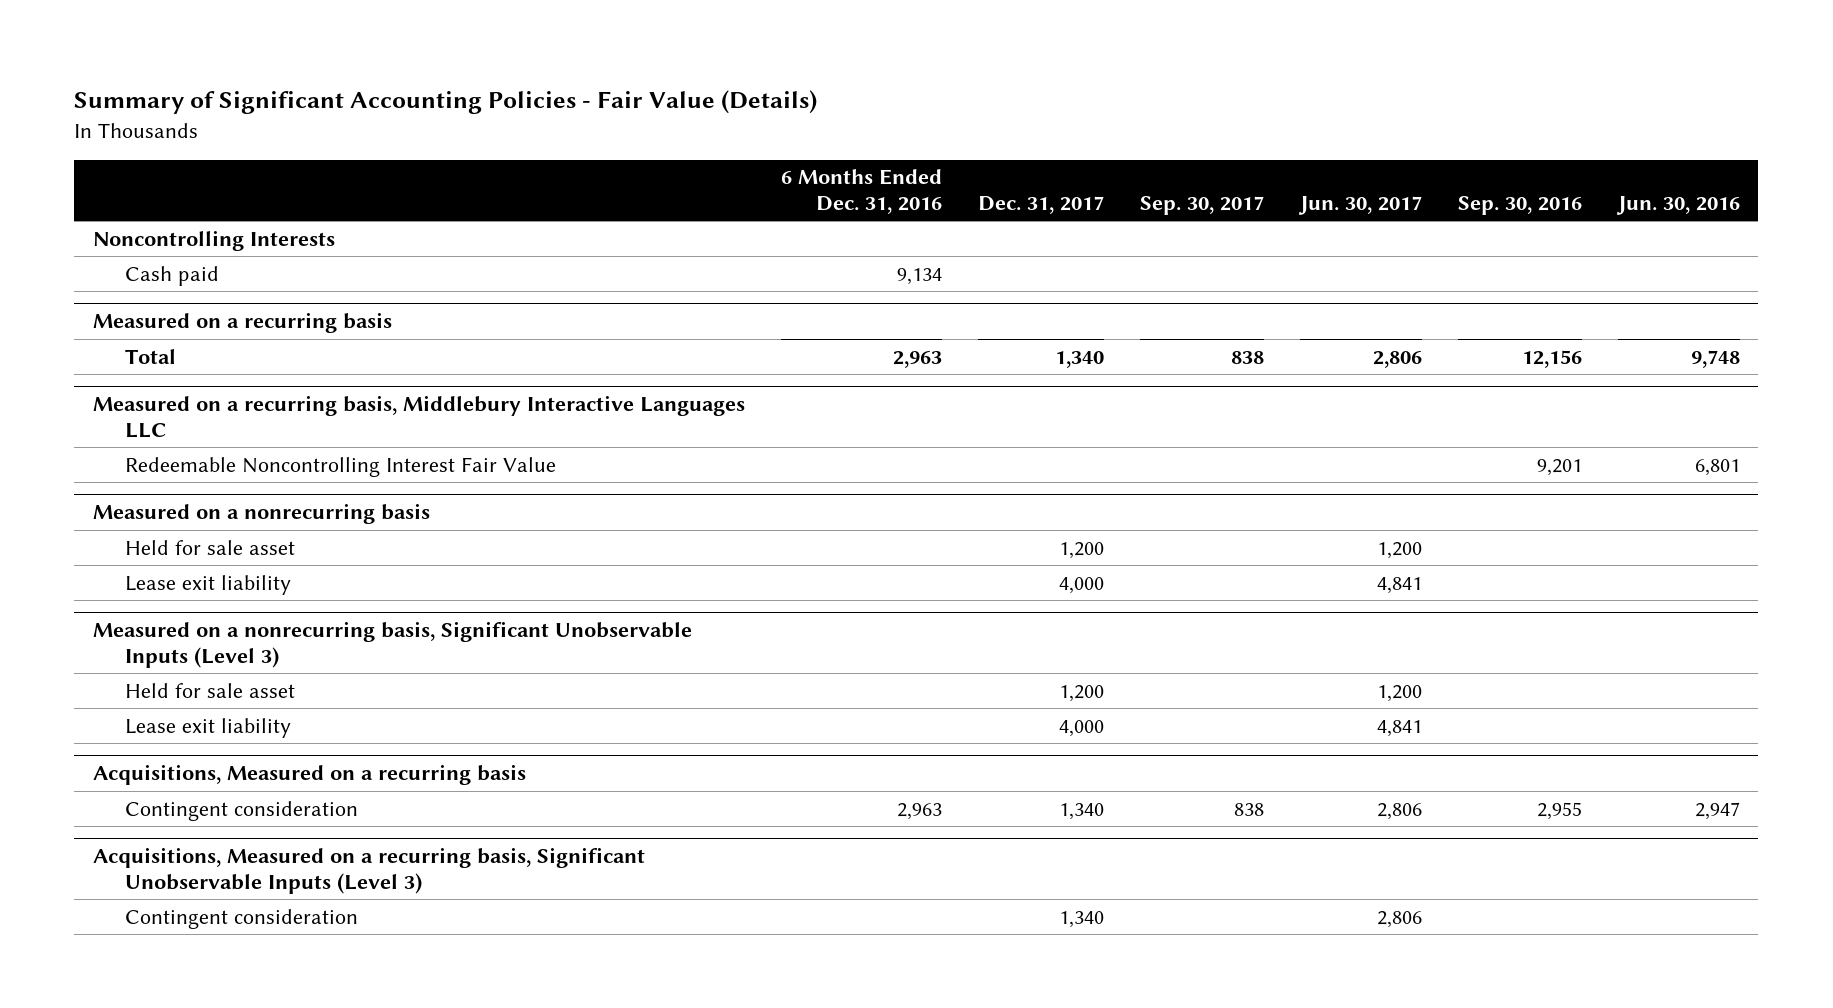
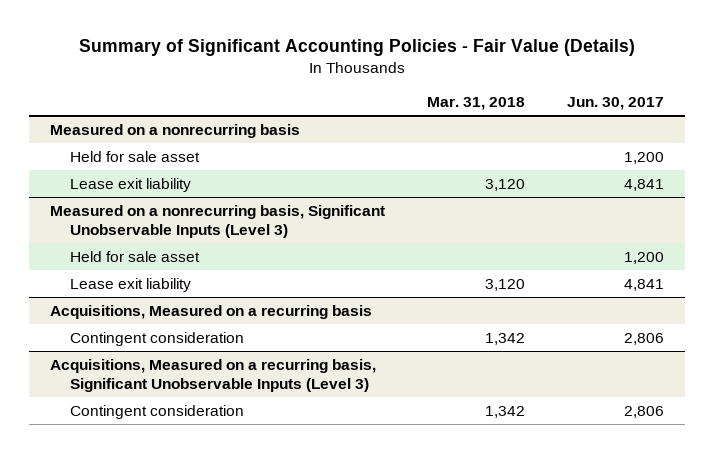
- | 6 Months Ended Dec. 31, 2016 | Dec. 31, 2017 | Sep. 30, 2017 | Jun. 30, 2017 | Sep. 30, 2016 | Jun. 30, 2016
+ | Mar. 31, 2018 | Jun. 30, 2017
- Noncontrolling Interests
- Cash paid | 9,134 | | | | |
- Measured on a recurring basis
- Total | 2,963 | 1,340 | 838 | 2,806 | 12,156 | 9,748
- Measured on a recurring basis, Middlebury Interactive Languages LLC
- Redeemable Noncontrolling Interest Fair Value | | | | | 9,201 | 6,801

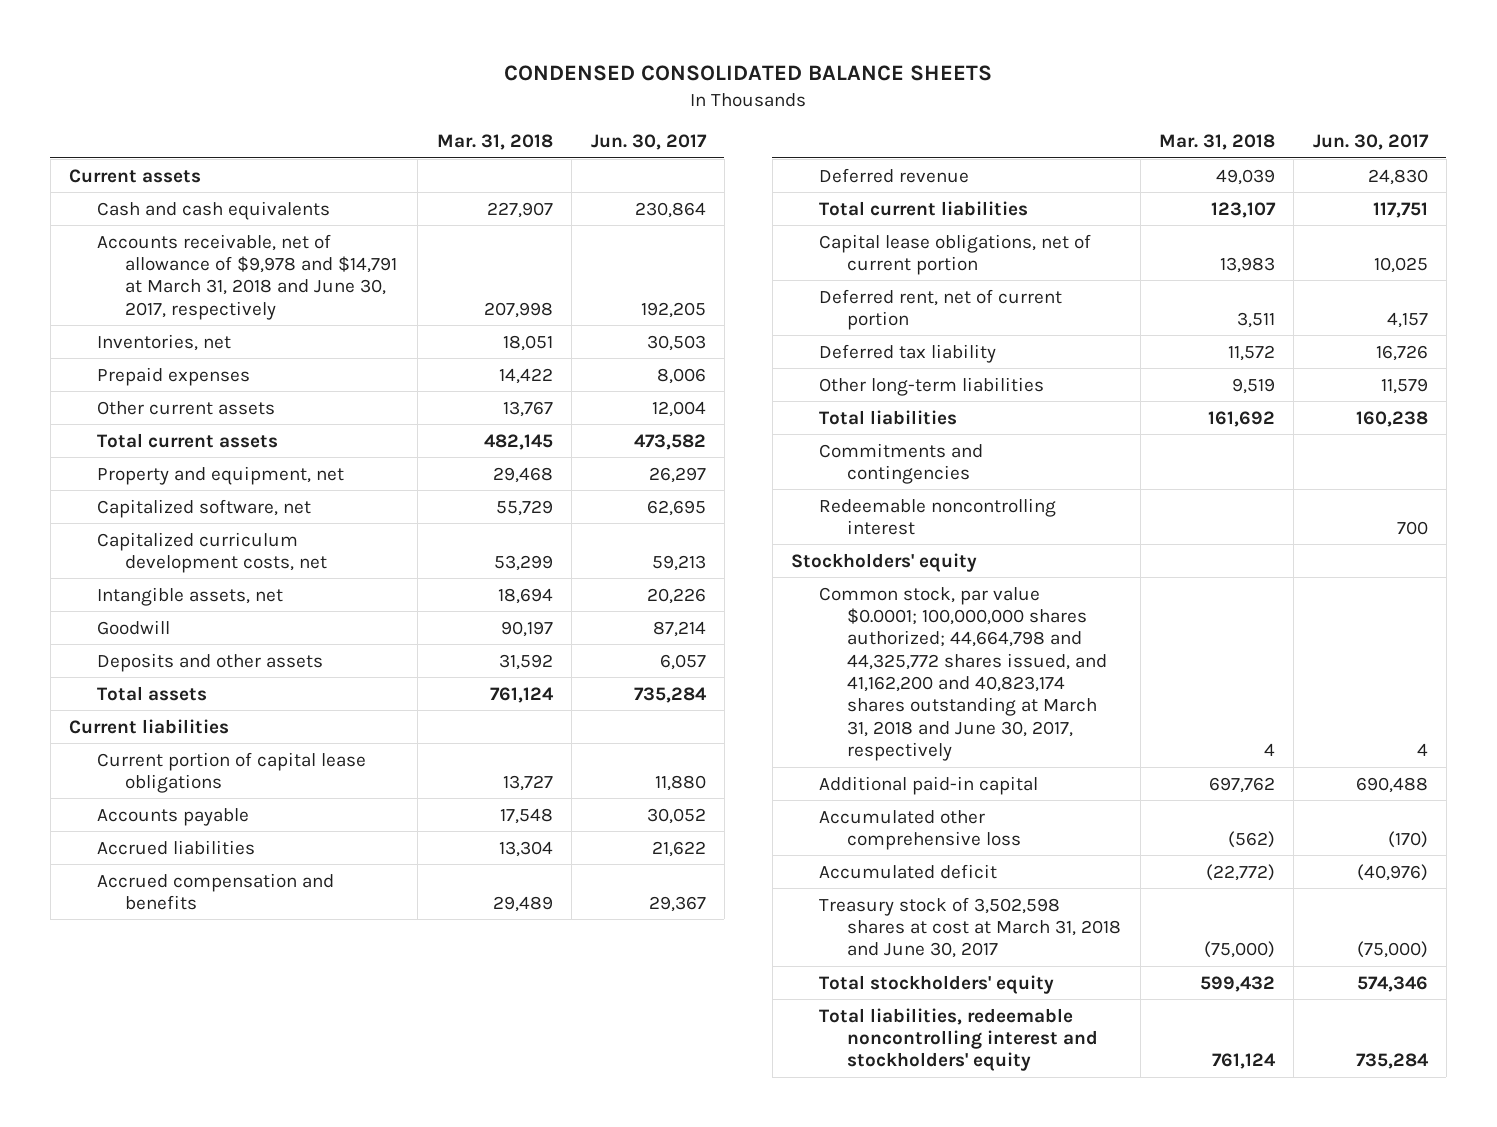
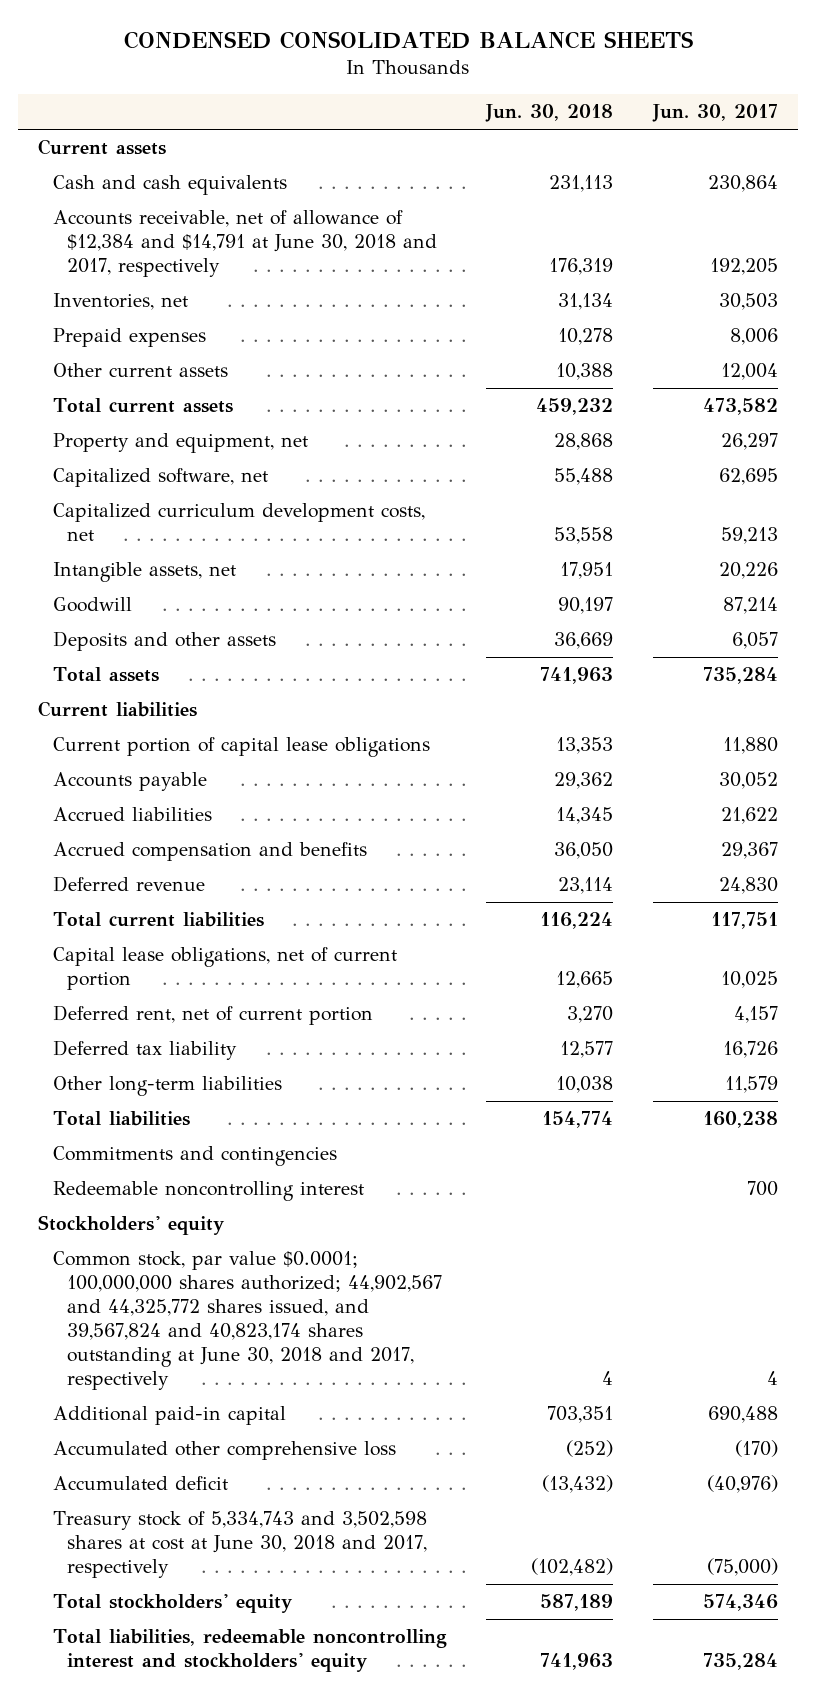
- | Mar. 31, 2018 | Jun. 30, 2017
+ | Jun. 30, 2018 | Jun. 30, 2017
- Accounts receivable, net of allowance of $9,978 and $14,791 at March 31, 2018 and June 30, 2017, respectively | 207,998 | 192,205
+ Accounts receivable, net of allowance of $12,384 and $14,791 at June 30, 2018 and 2017, respectively | 176,319 | 192,205
- Common stock, par value $0.0001; 100,000,000 shares authorized; 44,664,798 and 44,325,772 shares issued, and 41,162,200 and 40,823,174 shares outstanding at March 31, 2018 and June 30, 2017, respectively | 4 | 4
+ Common stock, par value $0.0001; 100,000,000 shares authorized; 44,902,567 and 44,325,772 shares issued, and 39,567,824 and 40,823,174 shares outstanding at June 30, 2018 and 2017, respectively | 4 | 4
- Treasury stock of 3,502,598 shares at cost at March 31, 2018 and June 30, 2017 | (75,000) | (75,000)
+ Treasury stock of 5,334,743 and 3,502,598 shares at cost at June 30, 2018 and 2017, respectively | (102,482) | (75,000)

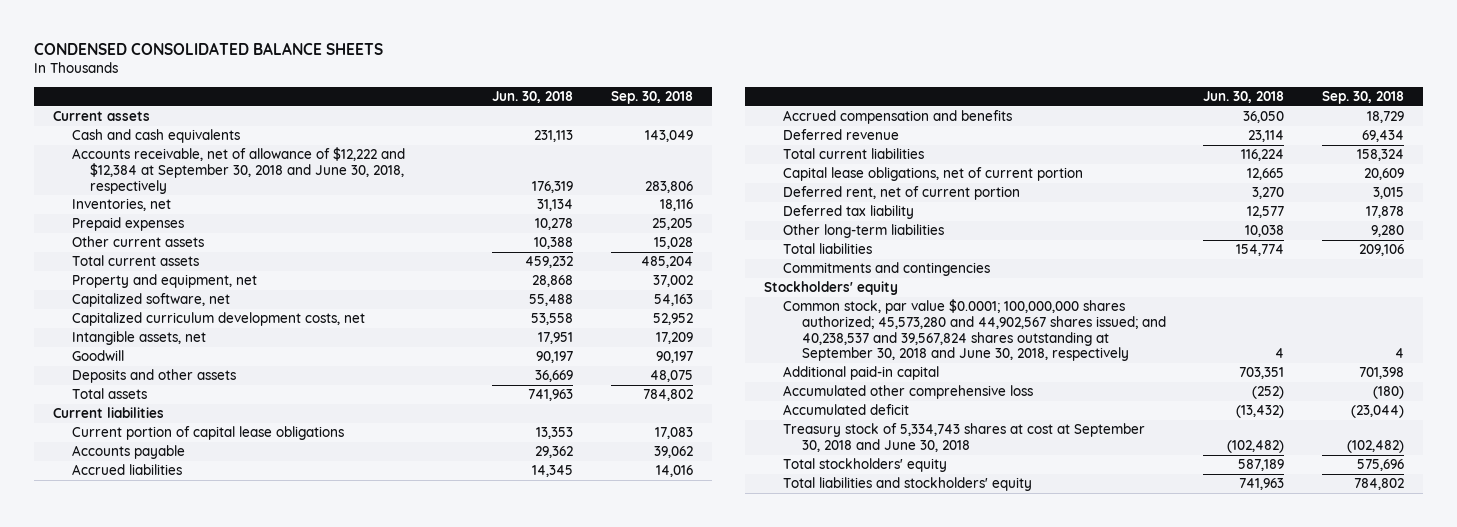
- | Jun. 30, 2018 | Jun. 30, 2017
+ | Jun. 30, 2018 | Sep. 30, 2018
- Accounts receivable, net of allowance of $12,384 and $14,791 at June 30, 2018 and 2017, respectively | 176,319 | 192,205
+ Accounts receivable, net of allowance of $12,222 and $12,384 at September 30, 2018 and June 30, 2018, respectively | 176,319 | 283,806
- Redeemable noncontrolling interest | | 700
- Common stock, par value $0.0001; 100,000,000 shares authorized; 44,902,567 and 44,325,772 shares issued, and 39,567,824 and 40,823,174 shares outstanding at June 30, 2018 and 2017, respectively | 4 | 4
+ Common stock, par value $0.0001; 100,000,000 shares authorized; 45,573,280 and 44,902,567 shares issued; and 40,238,537 and 39,567,824 shares outstanding at September 30, 2018 and June 30, 2018, respectively | 4 | 4
- Treasury stock of 5,334,743 and 3,502,598 shares at cost at June 30, 2018 and 2017, respectively | (102,482) | (75,000)
+ Treasury stock of 5,334,743 shares at cost at September 30, 2018 and June 30, 2018 | (102,482) | (102,482)
- Total liabilities, redeemable noncontrolling interest and stockholders' equity | 741,963 | 735,284
+ Total liabilities and stockholders' equity | 741,963 | 784,802

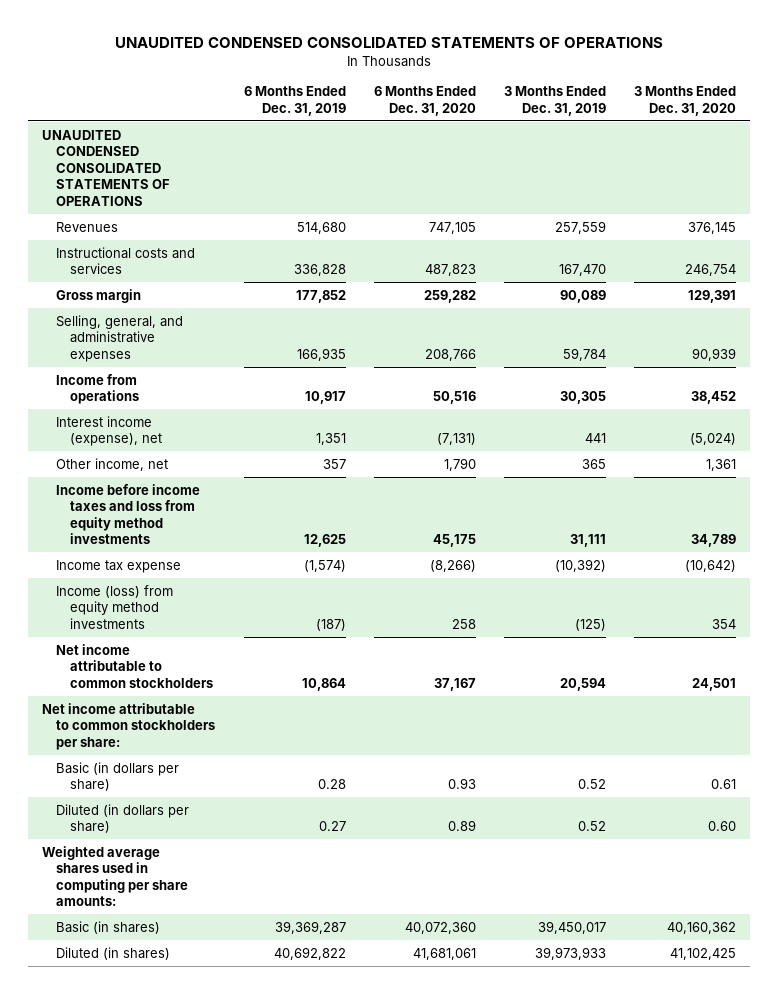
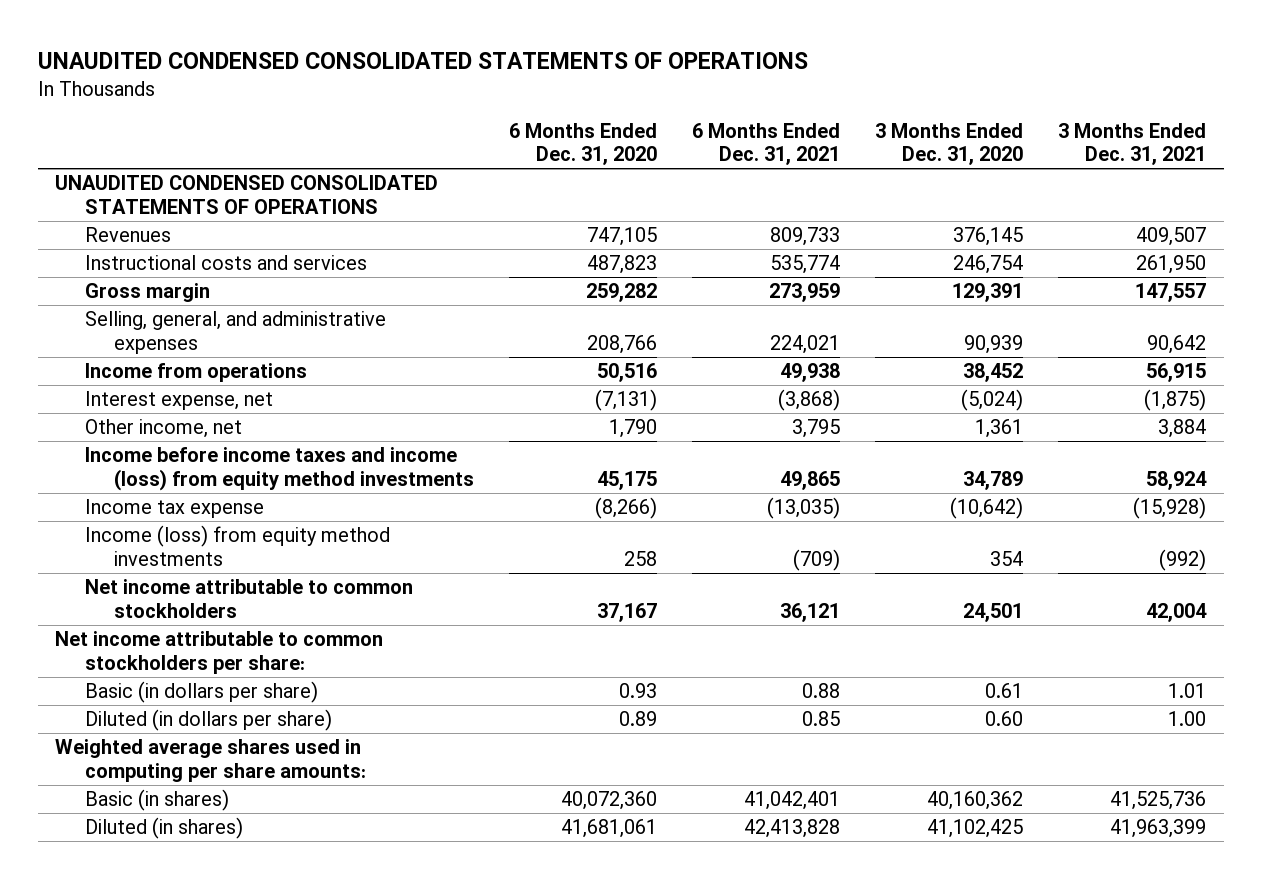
- | 6 Months Ended Dec. 31, 2019 | 6 Months Ended Dec. 31, 2020 | 3 Months Ended Dec. 31, 2019 | 3 Months Ended Dec. 31, 2020
+ | 6 Months Ended Dec. 31, 2020 | 6 Months Ended Dec. 31, 2021 | 3 Months Ended Dec. 31, 2020 | 3 Months Ended Dec. 31, 2021
- Interest income (expense), net | 1,351 | (7,131) | 441 | (5,024)
+ Interest expense, net | (7,131) | (3,868) | (5,024) | (1,875)
- Income before income taxes and loss from equity method investments | 12,625 | 45,175 | 31,111 | 34,789
+ Income before income taxes and income (loss) from equity method investments | 45,175 | 49,865 | 34,789 | 58,924

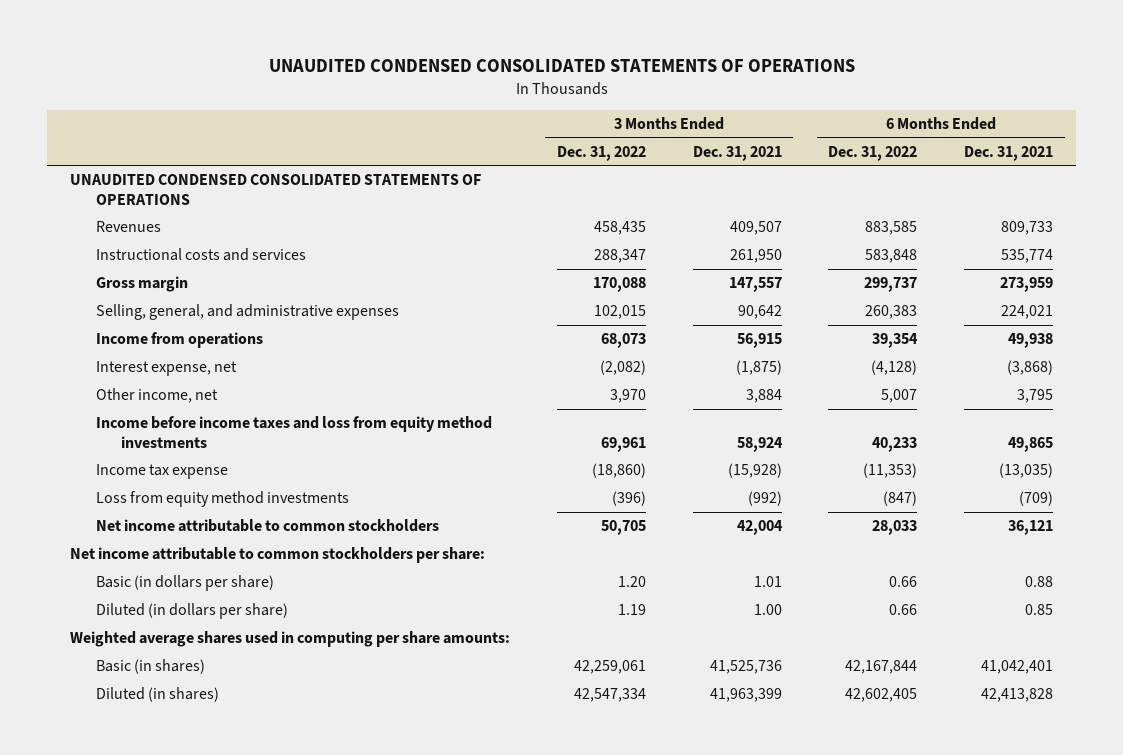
- | 6 Months Ended Dec. 31, 2020 | 6 Months Ended Dec. 31, 2021 | 3 Months Ended Dec. 31, 2020 | 3 Months Ended Dec. 31, 2021
+ | 3 Months Ended Dec. 31, 2022 | 3 Months Ended Dec. 31, 2021 | 6 Months Ended Dec. 31, 2022 | 6 Months Ended Dec. 31, 2021
- Income before income taxes and income (loss) from equity method investments | 45,175 | 49,865 | 34,789 | 58,924
+ Income before income taxes and loss from equity method investments | 69,961 | 58,924 | 40,233 | 49,865
- Income (loss) from equity method investments | 258 | (709) | 354 | (992)
+ Loss from equity method investments | (396) | (992) | (847) | (709)

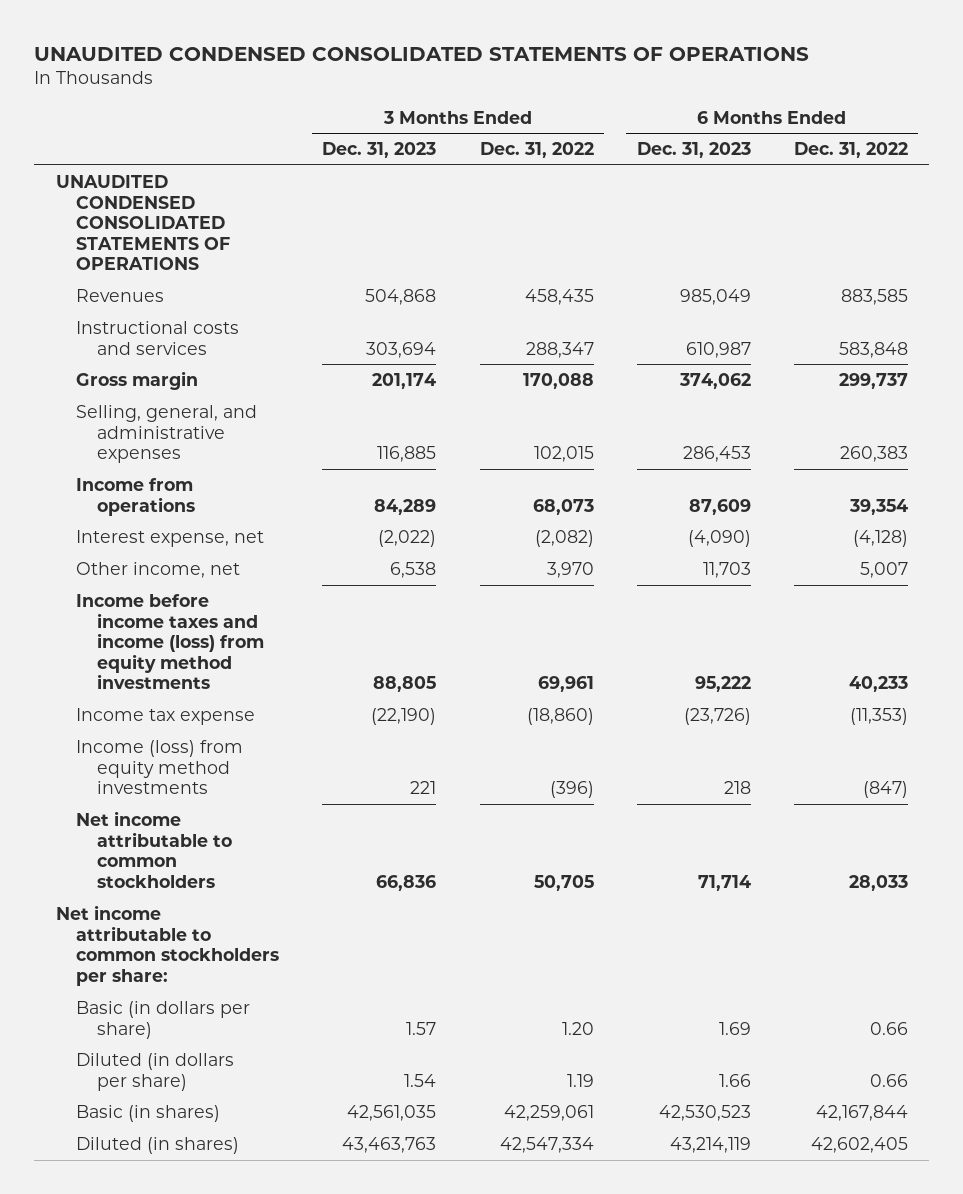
- | 3 Months Ended Dec. 31, 2022 | 3 Months Ended Dec. 31, 2021 | 6 Months Ended Dec. 31, 2022 | 6 Months Ended Dec. 31, 2021
+ | 3 Months Ended Dec. 31, 2023 | 3 Months Ended Dec. 31, 2022 | 6 Months Ended Dec. 31, 2023 | 6 Months Ended Dec. 31, 2022
- Income before income taxes and loss from equity method investments | 69,961 | 58,924 | 40,233 | 49,865
+ Income before income taxes and income (loss) from equity method investments | 88,805 | 69,961 | 95,222 | 40,233
- Loss from equity method investments | (396) | (992) | (847) | (709)
+ Income (loss) from equity method investments | 221 | (396) | 218 | (847)
- Weighted average shares used in computing per share amounts:

